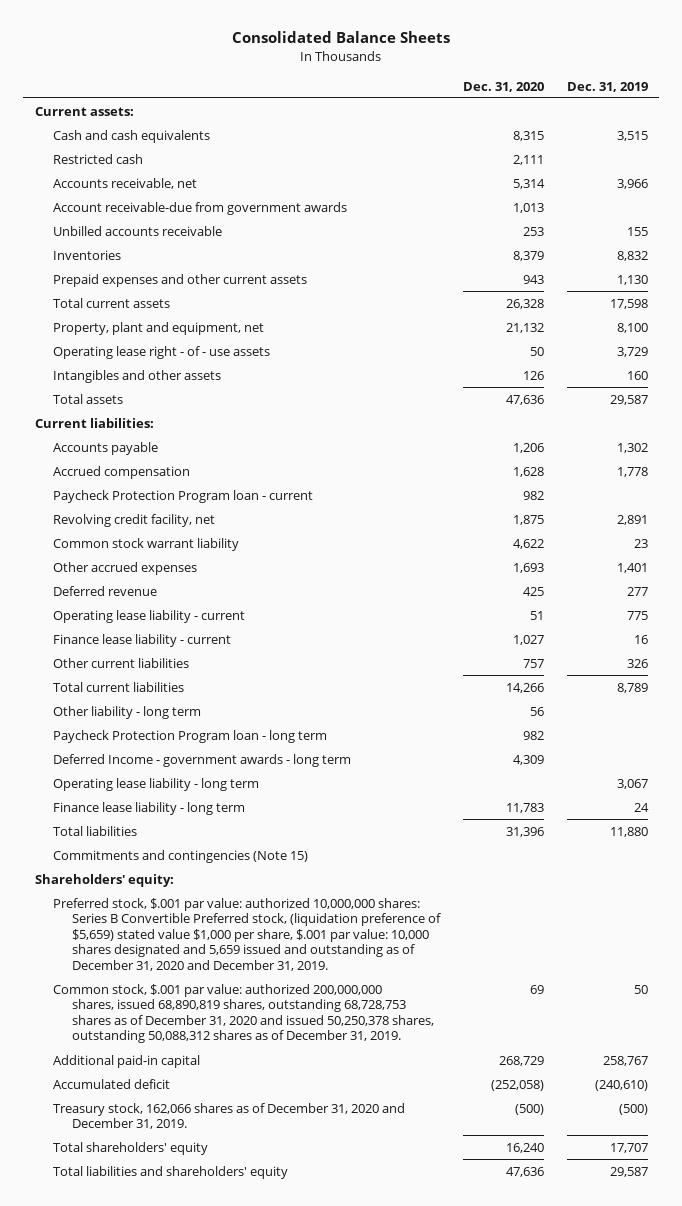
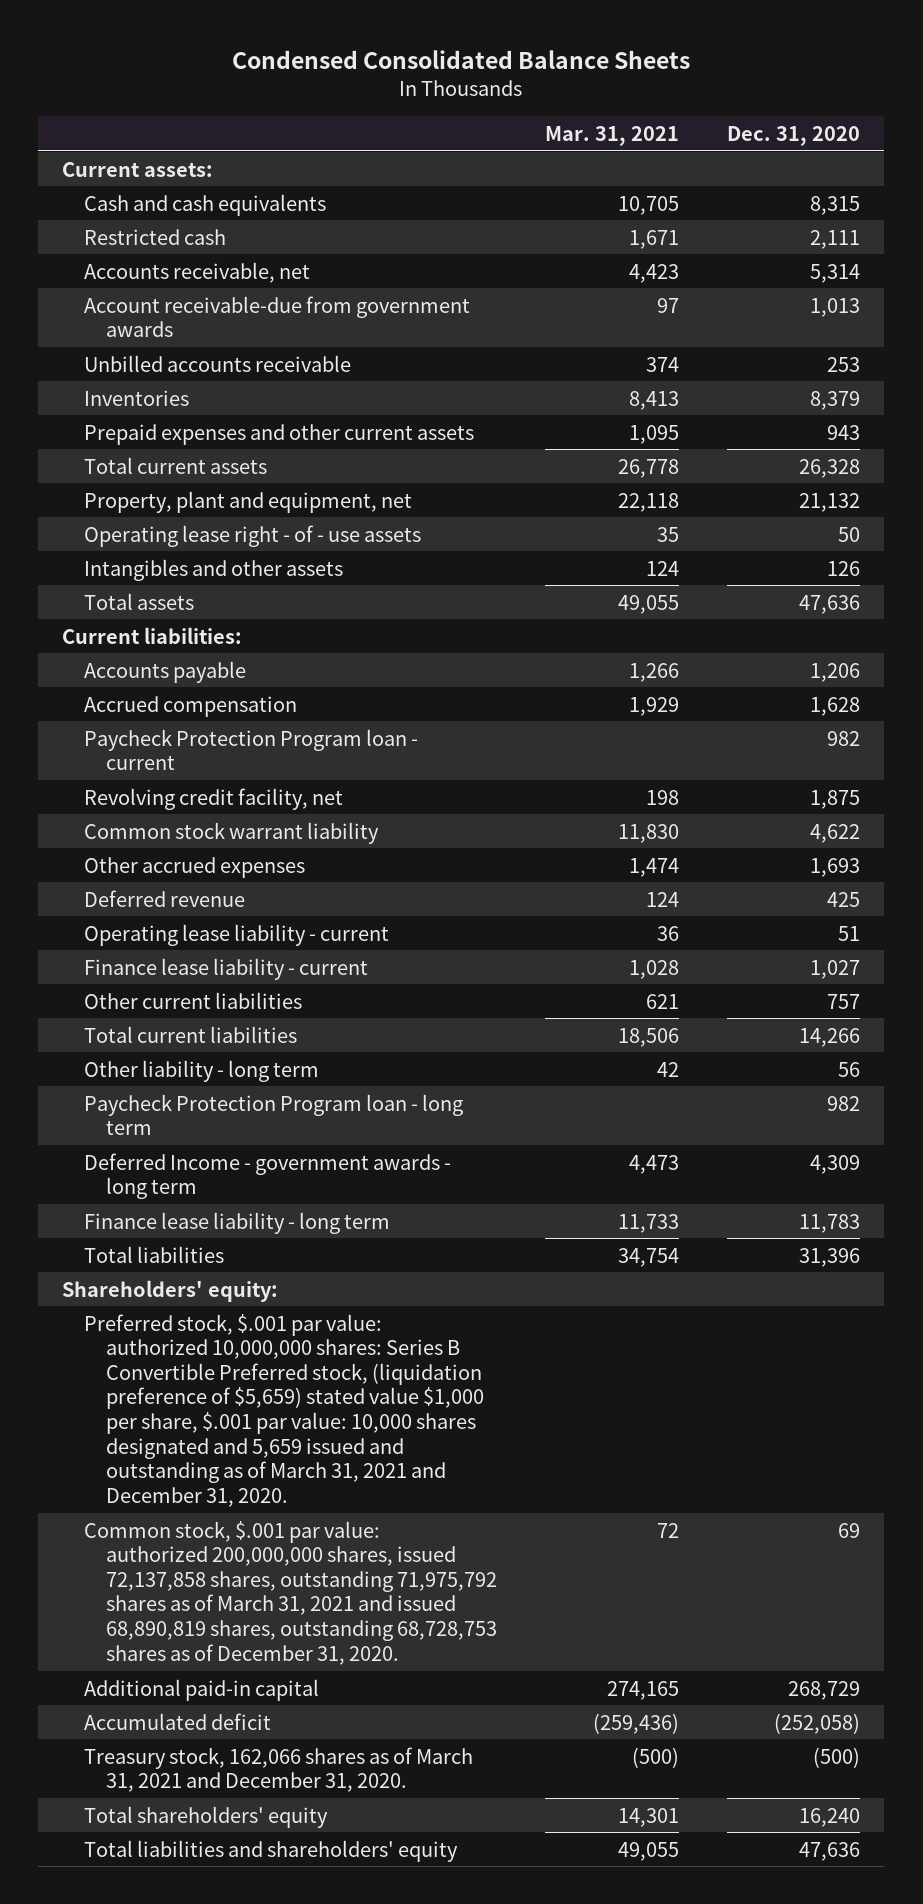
- Consolidated Balance Sheets
+ Condensed Consolidated Balance Sheets
- | Dec. 31, 2020 | Dec. 31, 2019
+ | Mar. 31, 2021 | Dec. 31, 2020
- Operating lease liability - long term | | 3,067
- Commitments and contingencies (Note 15)
- Preferred stock, $.001 par value: authorized 10,000,000 shares: Series B Convertible Preferred stock, (liquidation preference of $5,659) stated value $1,000 per share, $.001 par value: 10,000 shares designated and 5,659 issued and outstanding as of December 31, 2020 and December 31, 2019.
- Common stock, $.001 par value: authorized 200,000,000 shares, issued 68,890,819 shares, outstanding 68,728,753 shares as of December 31, 2020 and issued 50,250,378 shares, outstanding 50,088,312 shares as of December 31, 2019. | 69 | 50
+ Preferred stock, $.001 par value: authorized 10,000,000 shares: Series B Convertible Preferred stock, (liquidation preference of $5,659) stated value $1,000 per share, $.001 par value: 10,000 shares designated and 5,659 issued and outstanding as of March 31, 2021 and December 31, 2020.
+ Common stock, $.001 par value: authorized 200,000,000 shares, issued 72,137,858 shares, outstanding 71,975,792 shares as of March 31, 2021 and issued 68,890,819 shares, outstanding 68,728,753 shares as of December 31, 2020. | 72 | 69
- Treasury stock, 162,066 shares as of December 31, 2020 and December 31, 2019. | (500) | (500)
+ Treasury stock, 162,066 shares as of March 31, 2021 and December 31, 2020. | (500) | (500)

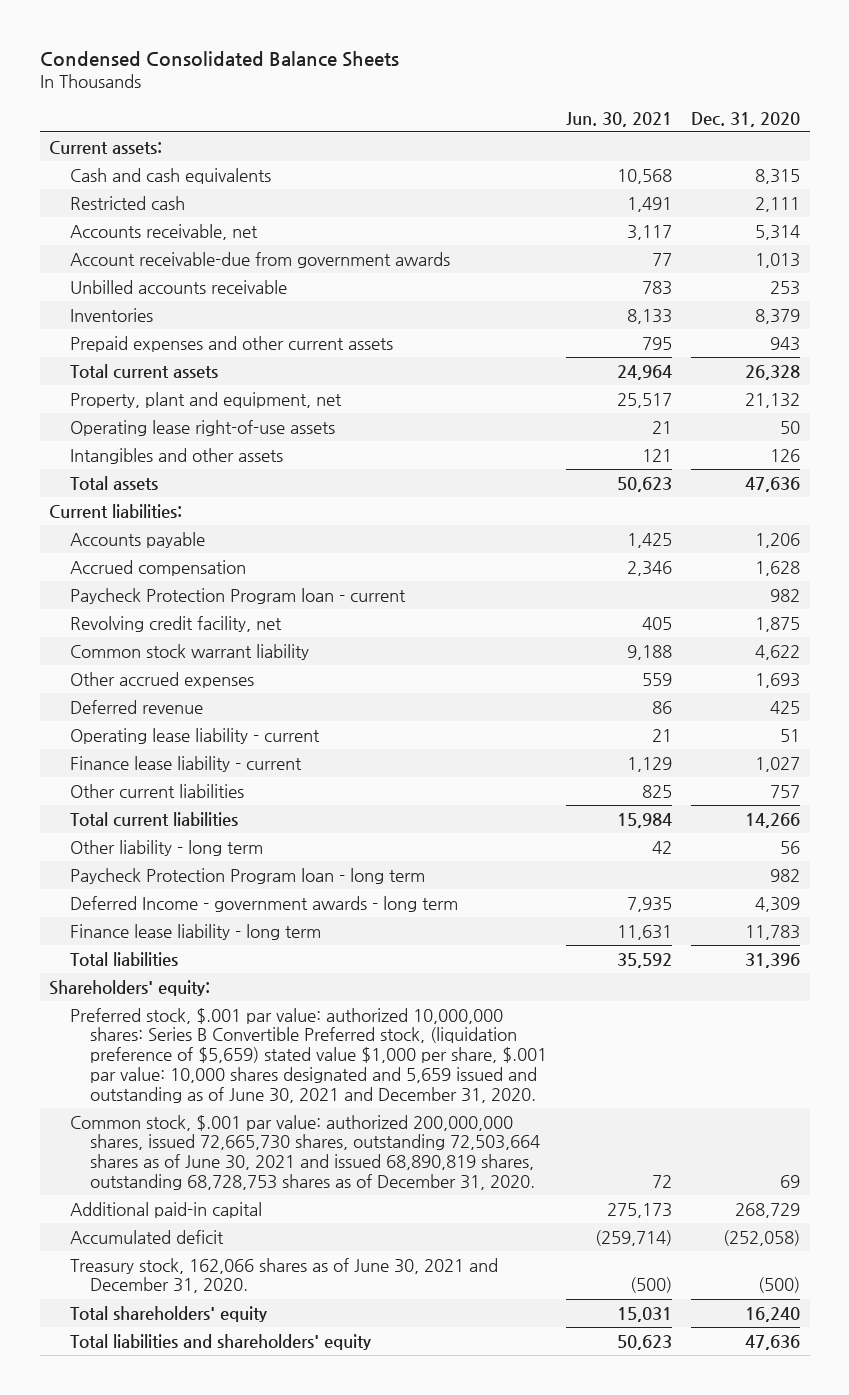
- | Mar. 31, 2021 | Dec. 31, 2020
+ | Jun. 30, 2021 | Dec. 31, 2020
- Operating lease right - of - use assets | 35 | 50
+ Operating lease right-of-use assets | 21 | 50
- Preferred stock, $.001 par value: authorized 10,000,000 shares: Series B Convertible Preferred stock, (liquidation preference of $5,659) stated value $1,000 per share, $.001 par value: 10,000 shares designated and 5,659 issued and outstanding as of March 31, 2021 and December 31, 2020.
- Common stock, $.001 par value: authorized 200,000,000 shares, issued 72,137,858 shares, outstanding 71,975,792 shares as of March 31, 2021 and issued 68,890,819 shares, outstanding 68,728,753 shares as of December 31, 2020. | 72 | 69
+ Preferred stock, $.001 par value: authorized 10,000,000 shares: Series B Convertible Preferred stock, (liquidation preference of $5,659) stated value $1,000 per share, $.001 par value: 10,000 shares designated and 5,659 issued and outstanding as of June 30, 2021 and December 31, 2020.
+ Common stock, $.001 par value: authorized 200,000,000 shares, issued 72,665,730 shares, outstanding 72,503,664 shares as of June 30, 2021 and issued 68,890,819 shares, outstanding 68,728,753 shares as of December 31, 2020. | 72 | 69
- Treasury stock, 162,066 shares as of March 31, 2021 and December 31, 2020. | (500) | (500)
+ Treasury stock, 162,066 shares as of June 30, 2021 and December 31, 2020. | (500) | (500)

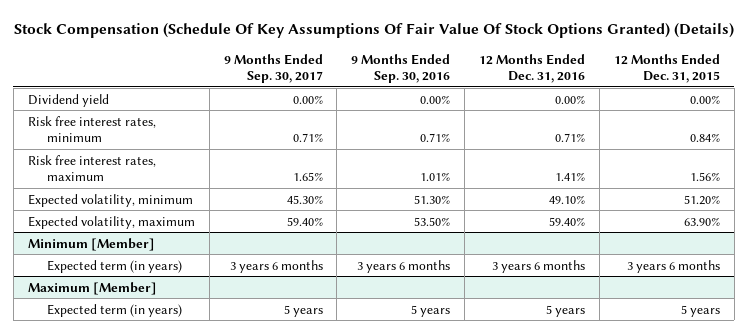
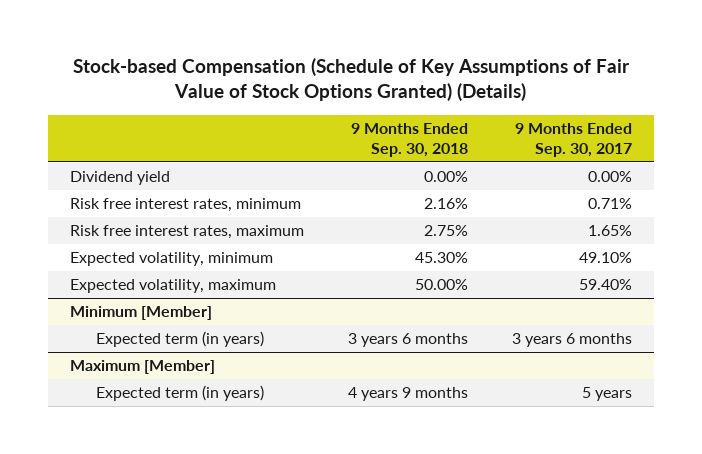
- Stock Compensation (Schedule Of Key Assumptions Of Fair Value Of Stock Options Granted) (Details)
+ Stock-based Compensation (Schedule of Key Assumptions of Fair Value of Stock Options Granted) (Details)
- | 9 Months Ended Sep. 30, 2017 | 9 Months Ended Sep. 30, 2016 | 12 Months Ended Dec. 31, 2016 | 12 Months Ended Dec. 31, 2015
+ | 9 Months Ended Sep. 30, 2018 | 9 Months Ended Sep. 30, 2017
- Expected volatility, minimum | 45.30% | 51.30% | 49.10% | 51.20%
+ Expected volatility, minimum | 45.30% | 49.10%

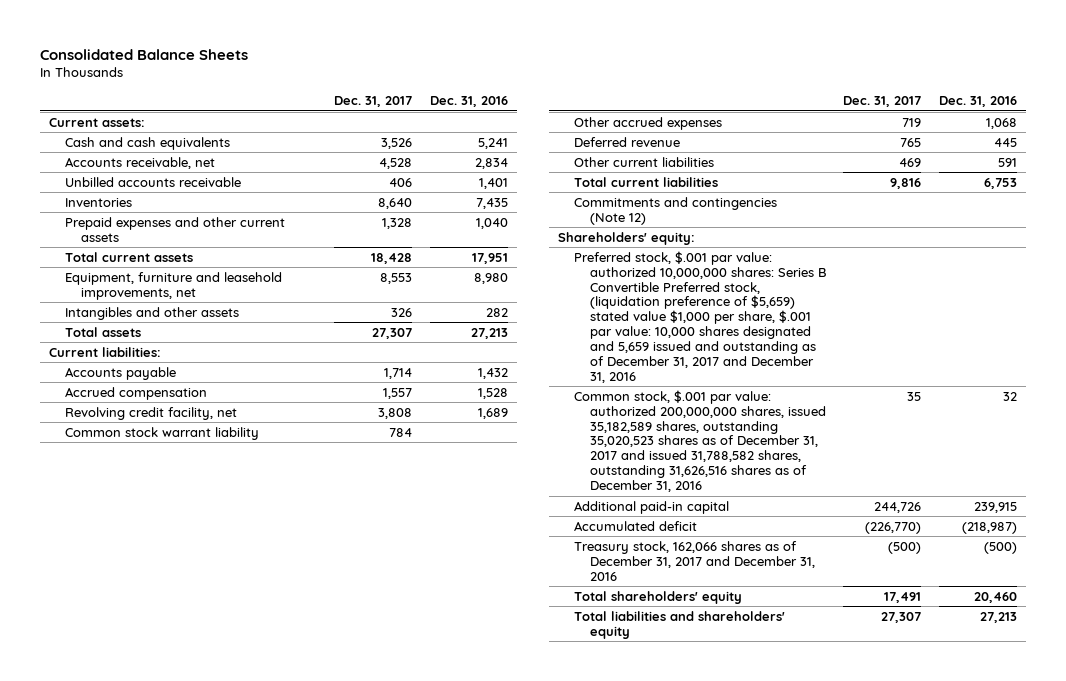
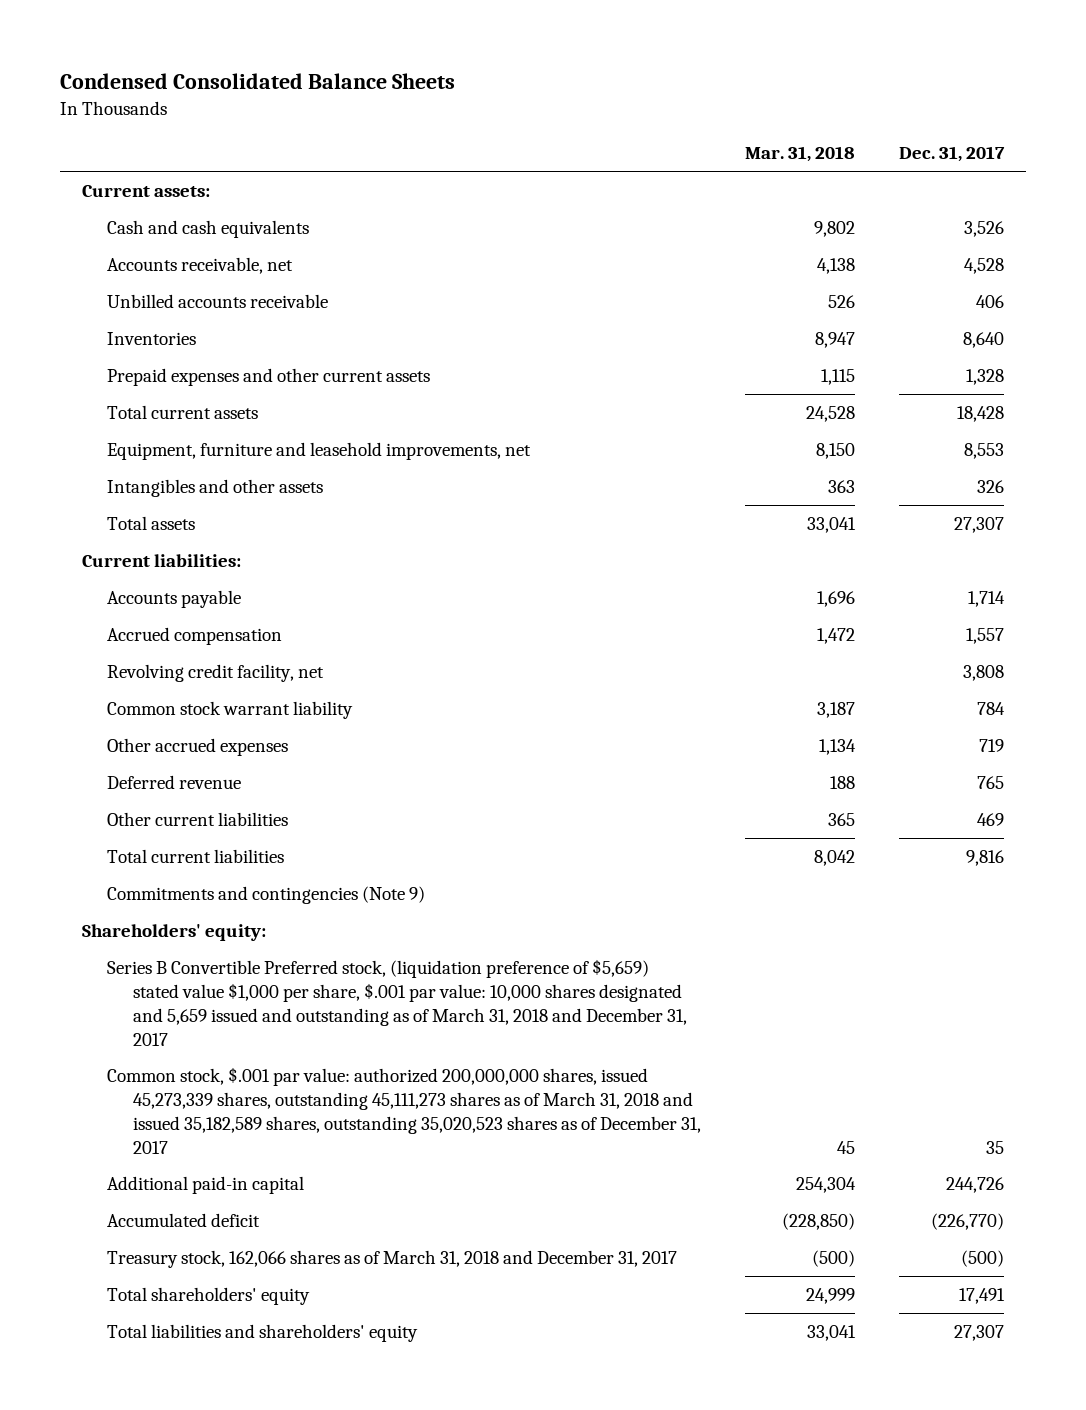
- Consolidated Balance Sheets
+ Condensed Consolidated Balance Sheets
- | Dec. 31, 2017 | Dec. 31, 2016
+ | Mar. 31, 2018 | Dec. 31, 2017
- Commitments and contingencies (Note 12)
+ Commitments and contingencies (Note 9)
- Preferred stock, $.001 par value: authorized 10,000,000 shares: Series B Convertible Preferred stock, (liquidation preference of $5,659) stated value $1,000 per share, $.001 par value: 10,000 shares designated and 5,659 issued and outstanding as of December 31, 2017 and December 31, 2016
- Common stock, $.001 par value: authorized 200,000,000 shares, issued 35,182,589 shares, outstanding 35,020,523 shares as of December 31, 2017 and issued 31,788,582 shares, outstanding 31,626,516 shares as of December 31, 2016 | 35 | 32
+ Series B Convertible Preferred stock, (liquidation preference of $5,659) stated value $1,000 per share, $.001 par value: 10,000 shares designated and 5,659 issued and outstanding as of March 31, 2018 and December 31, 2017
+ Common stock, $.001 par value: authorized 200,000,000 shares, issued 45,273,339 shares, outstanding 45,111,273 shares as of March 31, 2018 and issued 35,182,589 shares, outstanding 35,020,523 shares as of December 31, 2017 | 45 | 35
- Treasury stock, 162,066 shares as of December 31, 2017 and December 31, 2016 | (500) | (500)
+ Treasury stock, 162,066 shares as of March 31, 2018 and December 31, 2017 | (500) | (500)

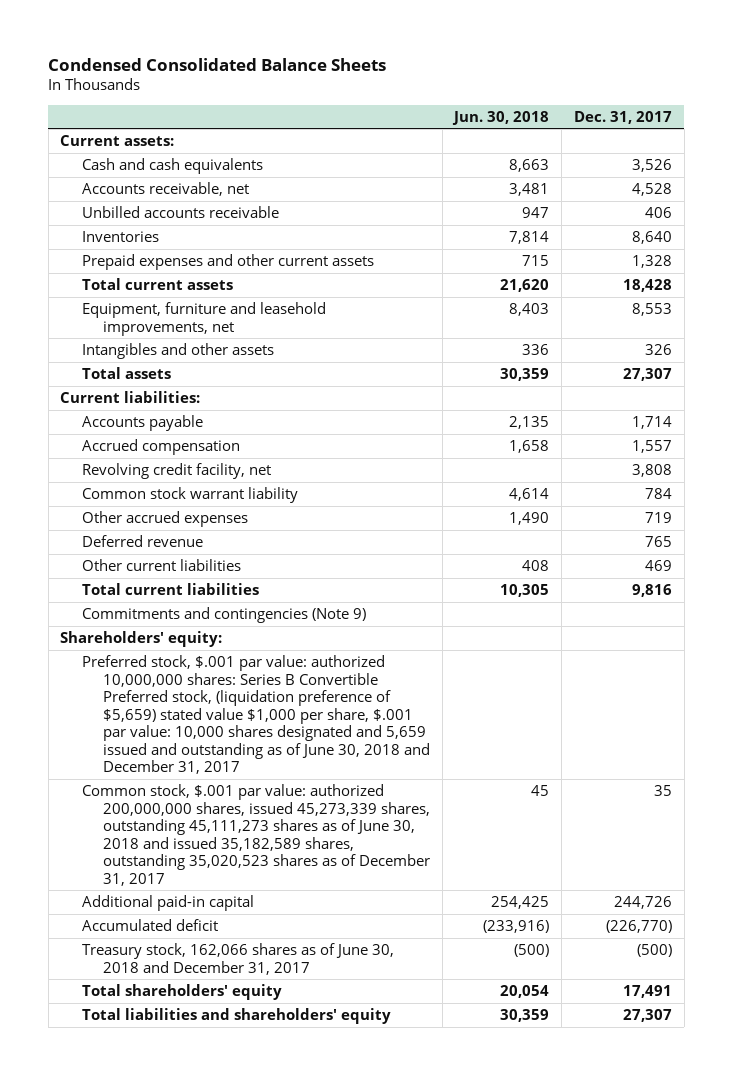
- | Mar. 31, 2018 | Dec. 31, 2017
+ | Jun. 30, 2018 | Dec. 31, 2017
- Series B Convertible Preferred stock, (liquidation preference of $5,659) stated value $1,000 per share, $.001 par value: 10,000 shares designated and 5,659 issued and outstanding as of March 31, 2018 and December 31, 2017
- Common stock, $.001 par value: authorized 200,000,000 shares, issued 45,273,339 shares, outstanding 45,111,273 shares as of March 31, 2018 and issued 35,182,589 shares, outstanding 35,020,523 shares as of December 31, 2017 | 45 | 35
+ Preferred stock, $.001 par value: authorized 10,000,000 shares: Series B Convertible Preferred stock, (liquidation preference of $5,659) stated value $1,000 per share, $.001 par value: 10,000 shares designated and 5,659 issued and outstanding as of June 30, 2018 and December 31, 2017
+ Common stock, $.001 par value: authorized 200,000,000 shares, issued 45,273,339 shares, outstanding 45,111,273 shares as of June 30, 2018 and issued 35,182,589 shares, outstanding 35,020,523 shares as of December 31, 2017 | 45 | 35
- Treasury stock, 162,066 shares as of March 31, 2018 and December 31, 2017 | (500) | (500)
+ Treasury stock, 162,066 shares as of June 30, 2018 and December 31, 2017 | (500) | (500)

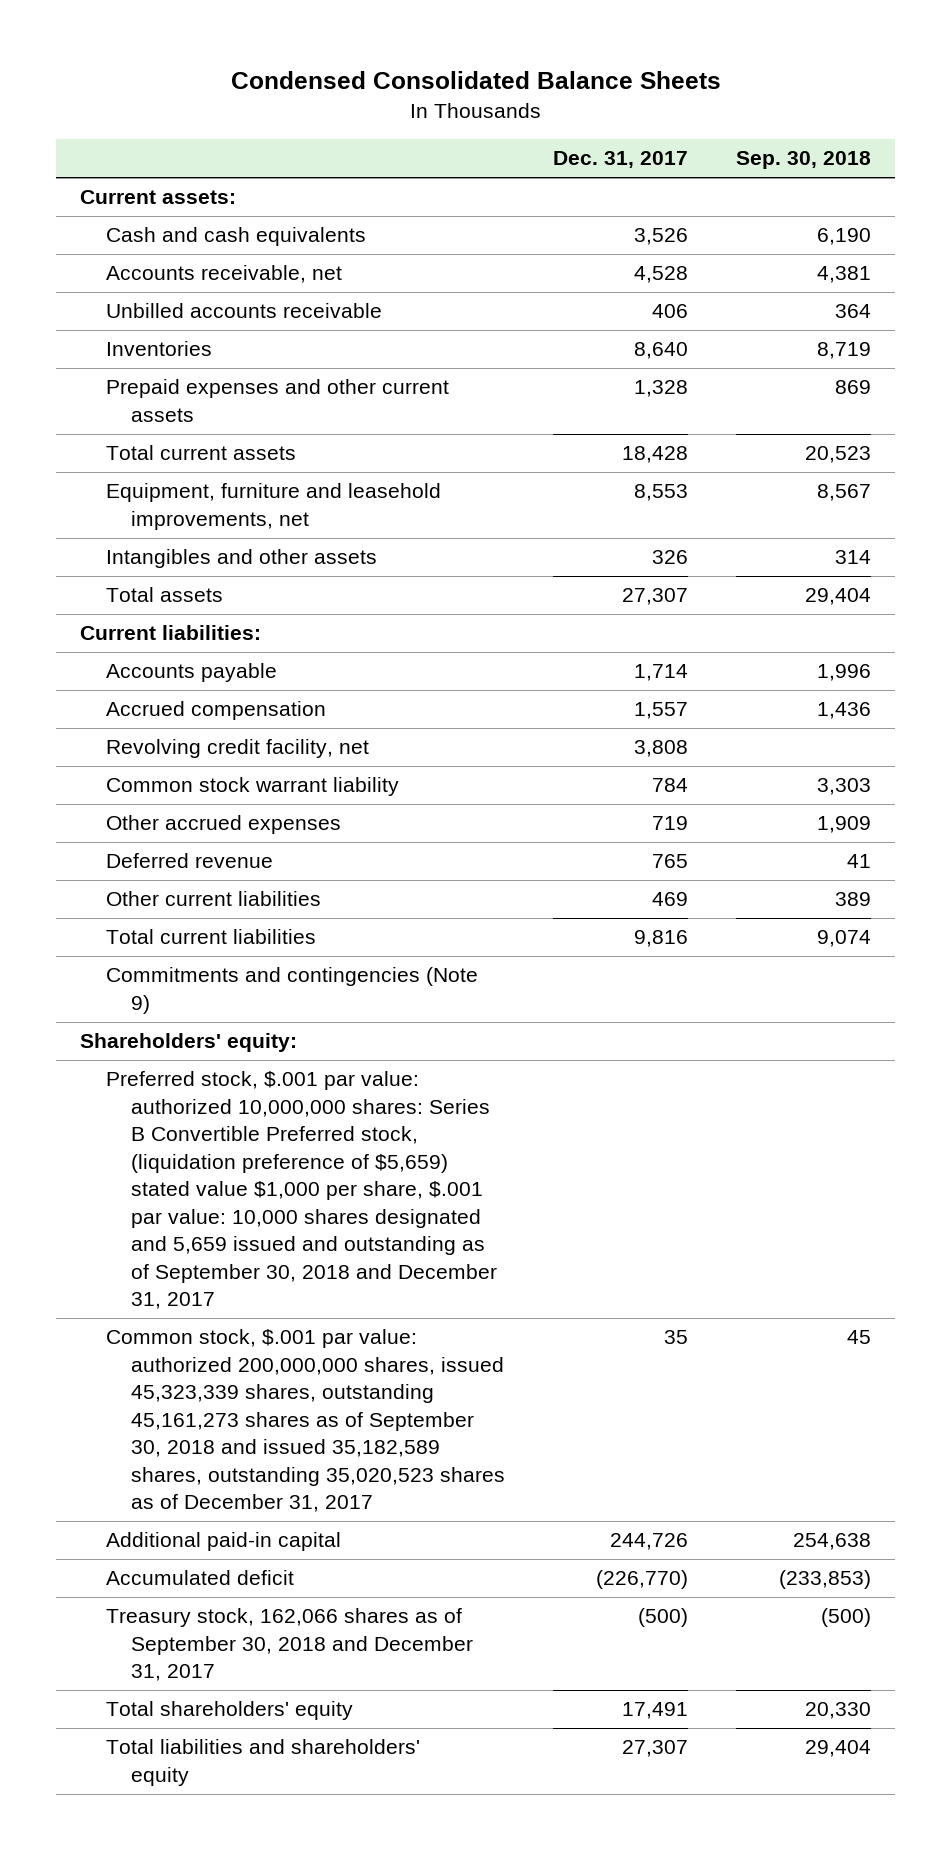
- | Jun. 30, 2018 | Dec. 31, 2017
+ | Dec. 31, 2017 | Sep. 30, 2018
- Preferred stock, $.001 par value: authorized 10,000,000 shares: Series B Convertible Preferred stock, (liquidation preference of $5,659) stated value $1,000 per share, $.001 par value: 10,000 shares designated and 5,659 issued and outstanding as of June 30, 2018 and December 31, 2017
- Common stock, $.001 par value: authorized 200,000,000 shares, issued 45,273,339 shares, outstanding 45,111,273 shares as of June 30, 2018 and issued 35,182,589 shares, outstanding 35,020,523 shares as of December 31, 2017 | 45 | 35
+ Preferred stock, $.001 par value: authorized 10,000,000 shares: Series B Convertible Preferred stock, (liquidation preference of $5,659) stated value $1,000 per share, $.001 par value: 10,000 shares designated and 5,659 issued and outstanding as of September 30, 2018 and December 31, 2017
+ Common stock, $.001 par value: authorized 200,000,000 shares, issued 45,323,339 shares, outstanding 45,161,273 shares as of September 30, 2018 and issued 35,182,589 shares, outstanding 35,020,523 shares as of December 31, 2017 | 35 | 45
- Treasury stock, 162,066 shares as of June 30, 2018 and December 31, 2017 | (500) | (500)
+ Treasury stock, 162,066 shares as of September 30, 2018 and December 31, 2017 | (500) | (500)

